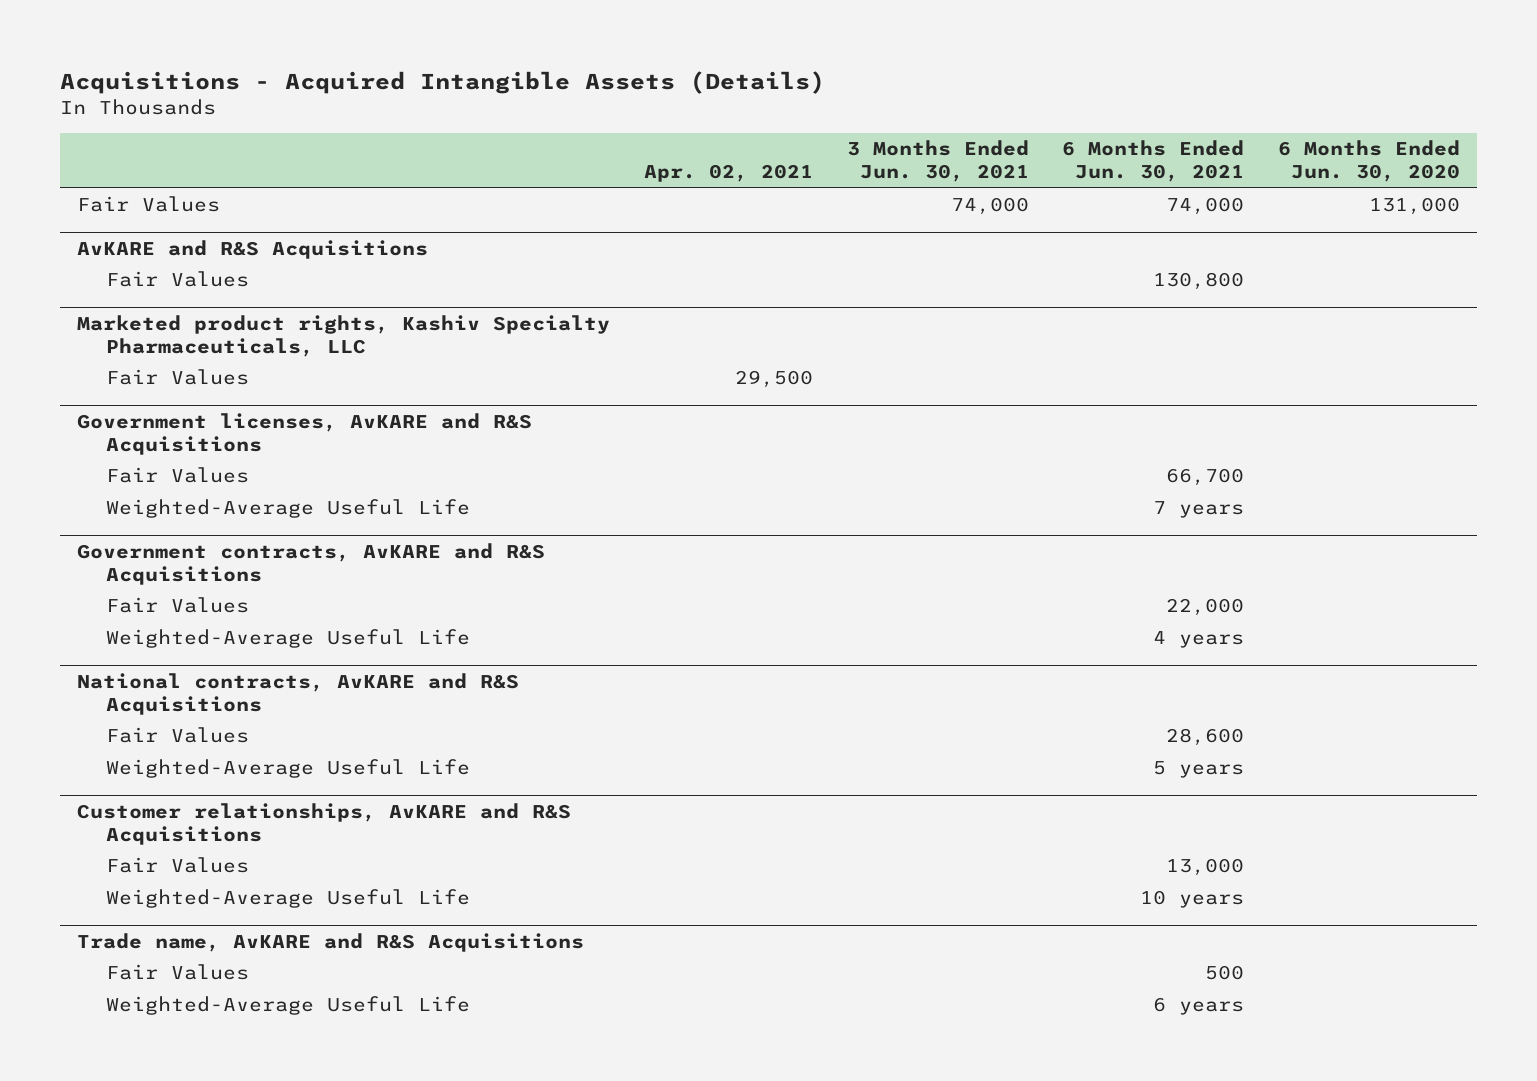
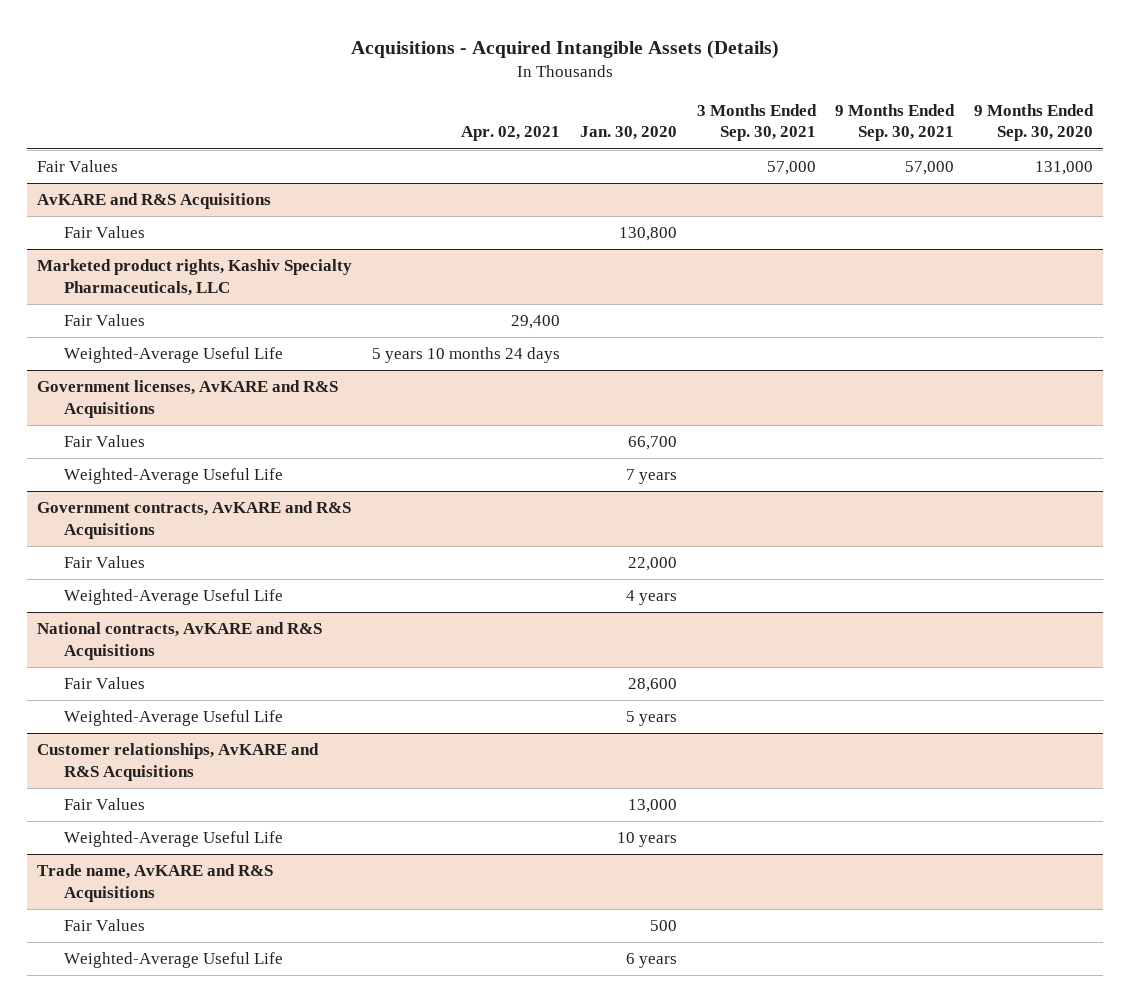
- | Apr. 02, 2021 | 3 Months Ended Jun. 30, 2021 | 6 Months Ended Jun. 30, 2021 | 6 Months Ended Jun. 30, 2020
+ | Apr. 02, 2021 | Jan. 30, 2020 | 3 Months Ended Sep. 30, 2021 | 9 Months Ended Sep. 30, 2021 | 9 Months Ended Sep. 30, 2020
@ Marketed product rights, Kashiv Specialty Pharmaceuticals, LLC
- Fair Values | 29,500 | | |
+ Fair Values | 29,400 | | | |
+ Weighted-Average Useful Life | 5 years 10 months 24 days | | | |

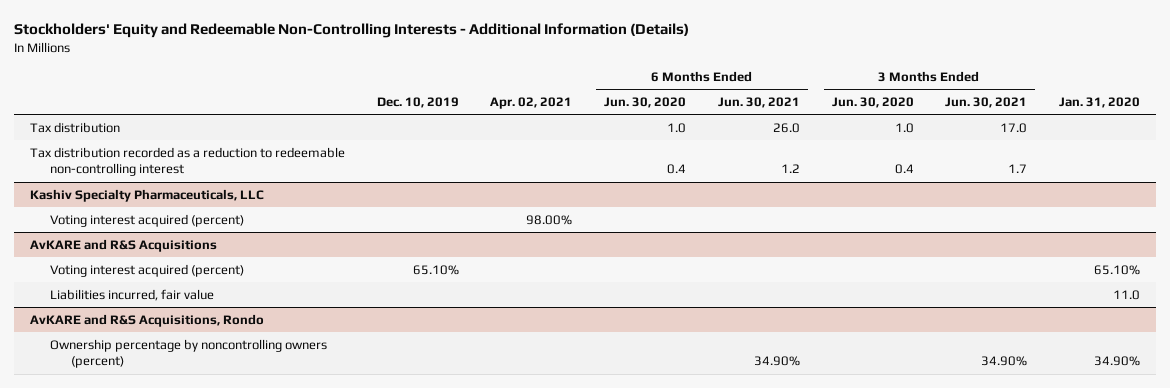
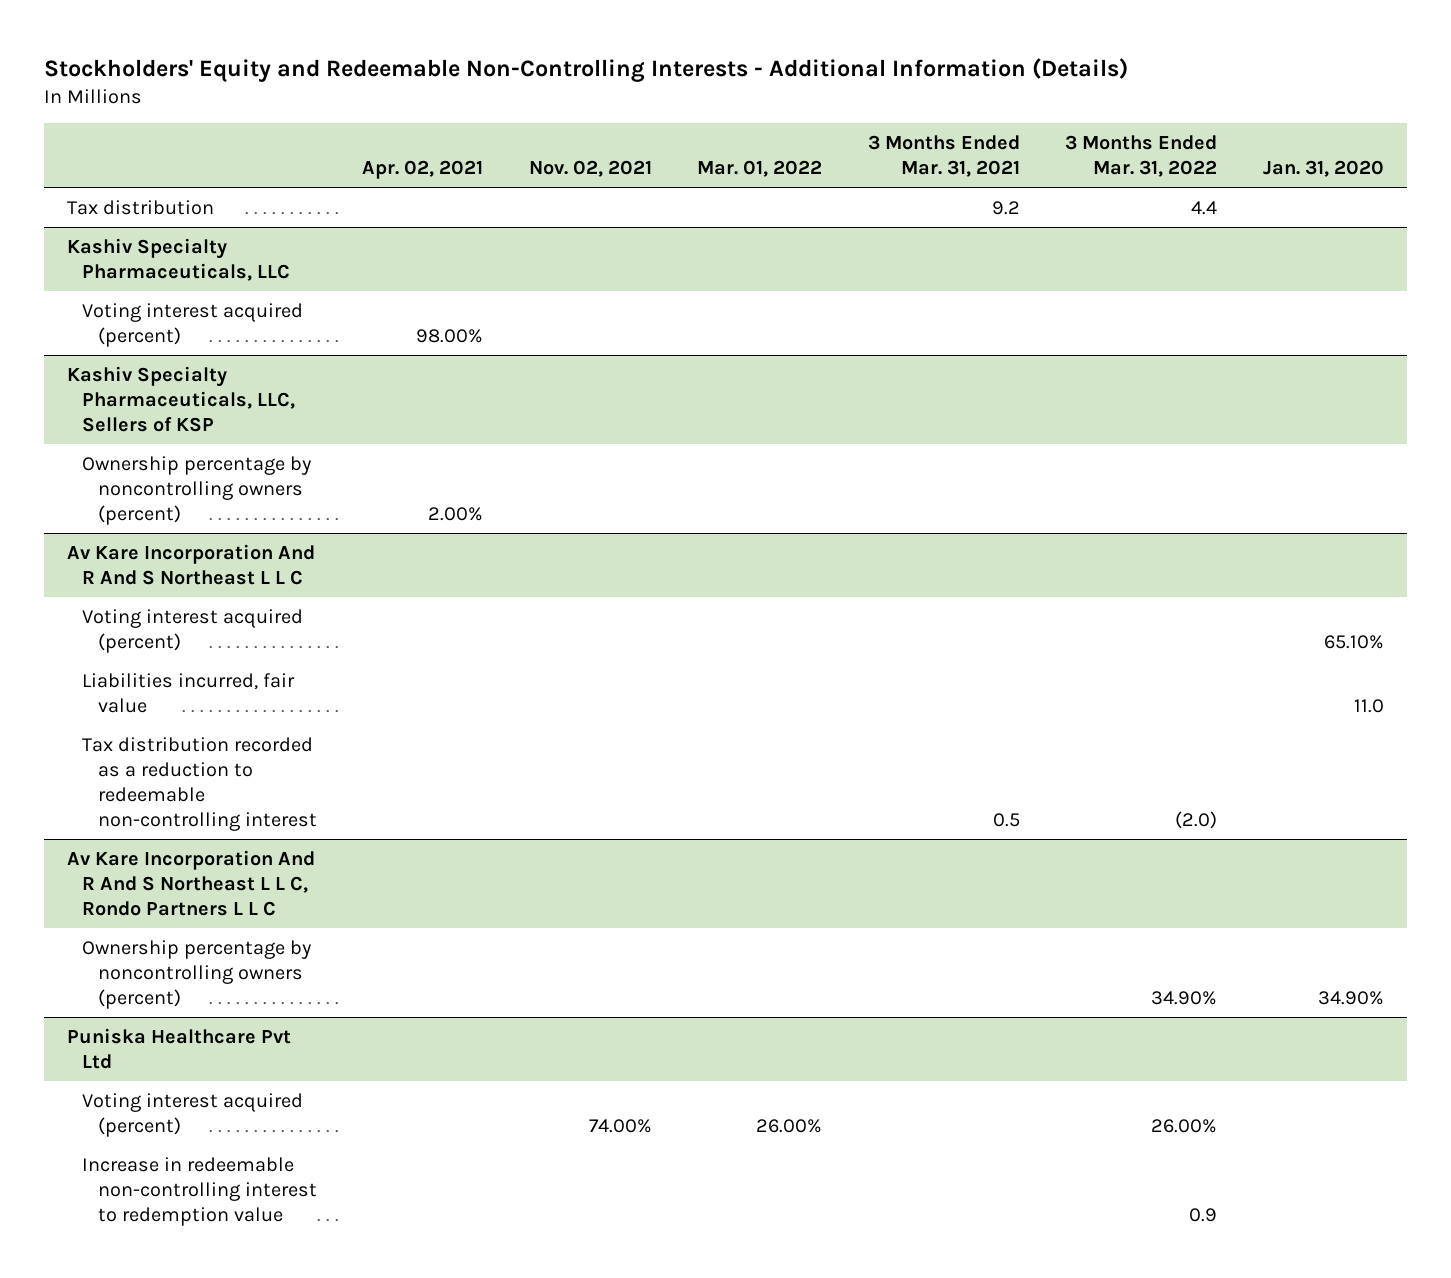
- | Dec. 10, 2019 | Apr. 02, 2021 | 6 Months Ended Jun. 30, 2020 | 6 Months Ended Jun. 30, 2021 | 3 Months Ended Jun. 30, 2020 | 3 Months Ended Jun. 30, 2021 | Jan. 31, 2020
+ | Apr. 02, 2021 | Nov. 02, 2021 | Mar. 01, 2022 | 3 Months Ended Mar. 31, 2021 | 3 Months Ended Mar. 31, 2022 | Jan. 31, 2020
- Tax distribution recorded as a reduction to redeemable non-controlling interest | | | 0.4 | 1.2 | 0.4 | 1.7 |
- AvKARE and R&S Acquisitions
+ Kashiv Specialty Pharmaceuticals, LLC, Sellers of KSP
+ Ownership percentage by noncontrolling owners (percent) | 2.00% | | | | |
+ Av Kare Incorporation And R And S Northeast L L C
- AvKARE and R&S Acquisitions, Rondo
+ Tax distribution recorded as a reduction to redeemable non-controlling interest | | | | 0.5 | (2.0) |
+ Av Kare Incorporation And R And S Northeast L L C, Rondo Partners L L C
+ Puniska Healthcare Pvt Ltd
+ Voting interest acquired (percent) | | 74.00% | 26.00% | | 26.00% |
+ Increase in redeemable non-controlling interest to redemption value | | | | | 0.9 |

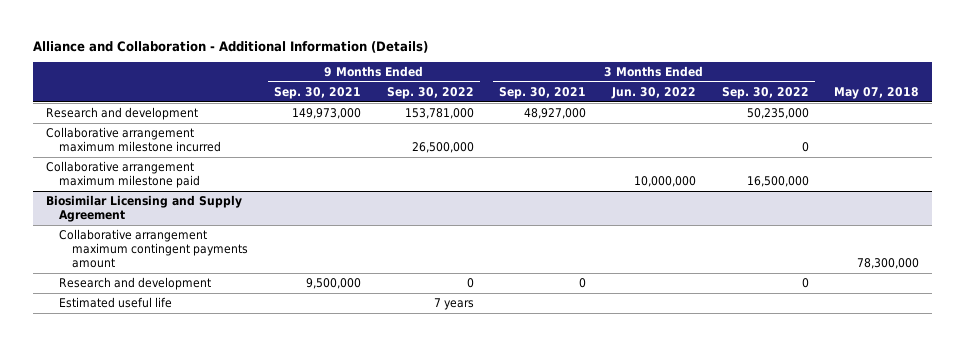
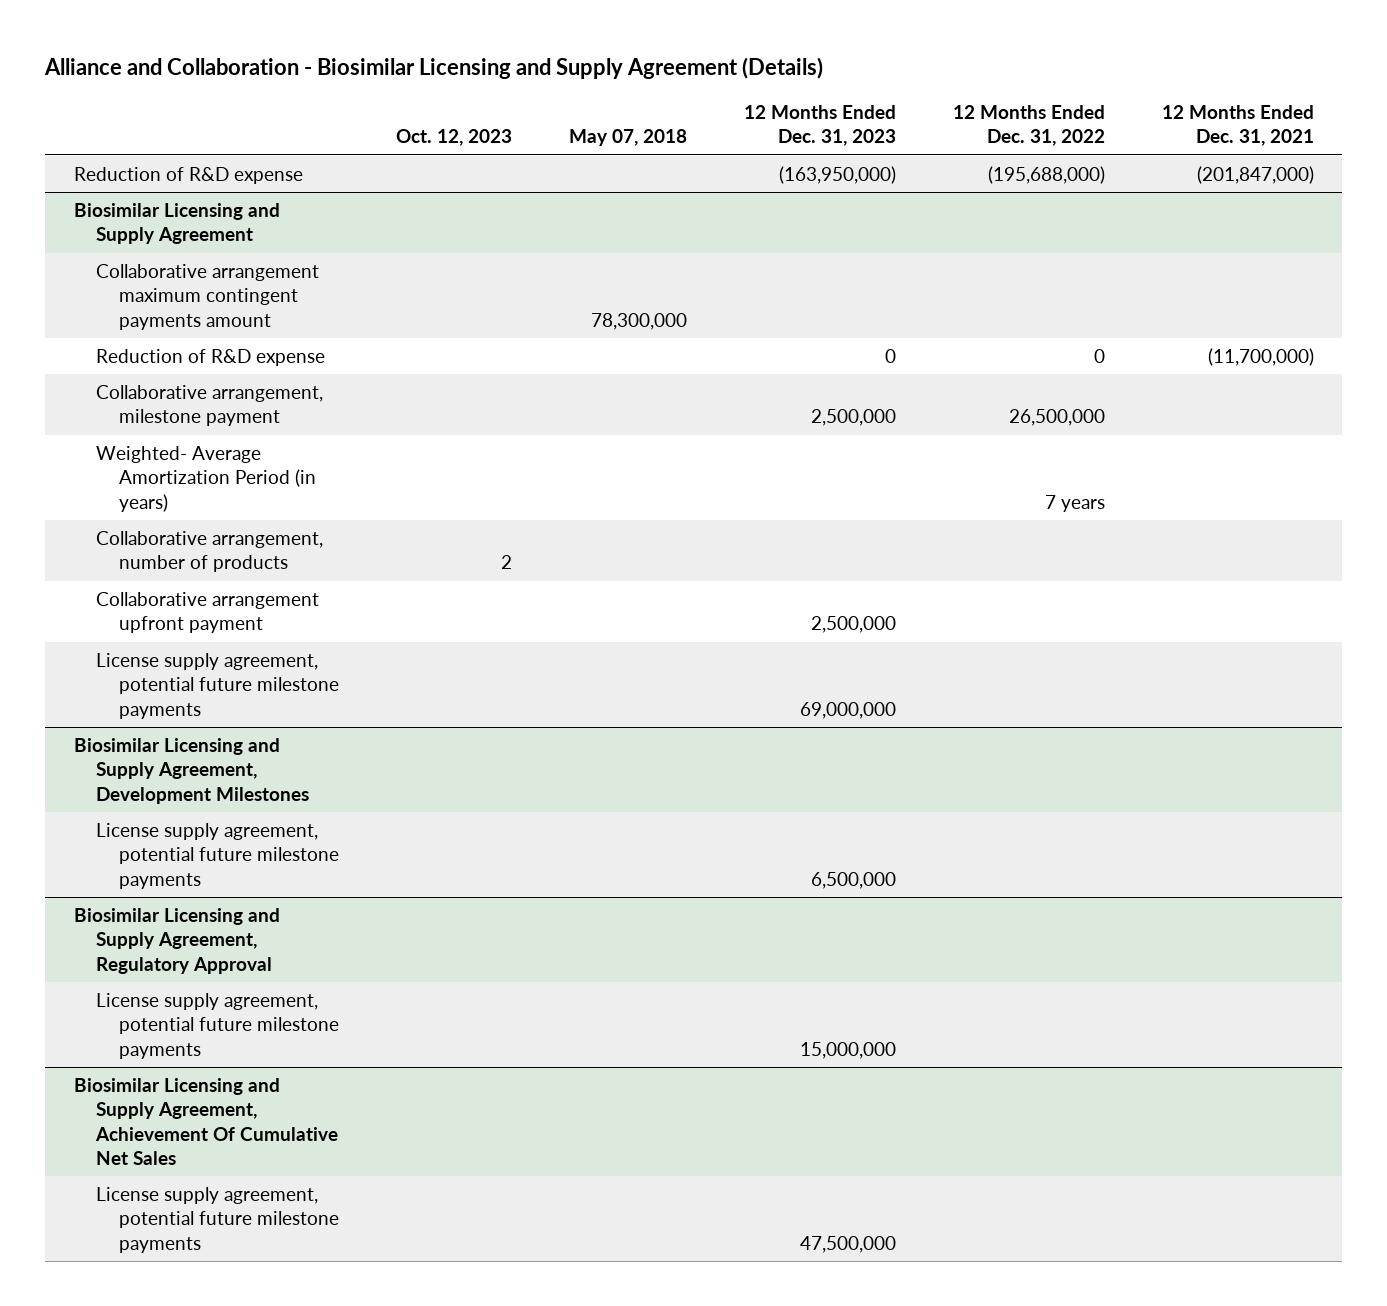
- Alliance and Collaboration - Additional Information (Details)
+ Alliance and Collaboration - Biosimilar Licensing and Supply Agreement (Details)
- | 9 Months Ended Sep. 30, 2021 | 9 Months Ended Sep. 30, 2022 | 3 Months Ended Sep. 30, 2021 | 3 Months Ended Jun. 30, 2022 | 3 Months Ended Sep. 30, 2022 | May 07, 2018
+ | Oct. 12, 2023 | May 07, 2018 | 12 Months Ended Dec. 31, 2023 | 12 Months Ended Dec. 31, 2022 | 12 Months Ended Dec. 31, 2021
- Research and development | 149,973,000 | 153,781,000 | 48,927,000 | | 50,235,000 |
- Collaborative arrangement maximum milestone incurred | | 26,500,000 | | | 0 |
- Collaborative arrangement maximum milestone paid | | | | 10,000,000 | 16,500,000 |
+ Reduction of R&D expense | | | (163,950,000) | (195,688,000) | (201,847,000)
@ Biosimilar Licensing and Supply Agreement
- Research and development | 9,500,000 | 0 | 0 | | 0 |
- Estimated useful life | | 7 years | | | |
+ Reduction of R&D expense | | | 0 | 0 | (11,700,000)
+ Collaborative arrangement, milestone payment | | | 2,500,000 | 26,500,000 |
+ Weighted- Average Amortization Period (in years) | | | | 7 years |
+ Collaborative arrangement, number of products | 2 | | | |
+ Collaborative arrangement upfront payment | | | 2,500,000 | |
+ License supply agreement, potential future milestone payments | | | 69,000,000 | |
+ Biosimilar Licensing and Supply Agreement, Development Milestones
+ License supply agreement, potential future milestone payments | | | 6,500,000 | |
+ Biosimilar Licensing and Supply Agreement, Regulatory Approval
+ License supply agreement, potential future milestone payments | | | 15,000,000 | |
+ Biosimilar Licensing and Supply Agreement, Achievement Of Cumulative Net Sales
+ License supply agreement, potential future milestone payments | | | 47,500,000 | |

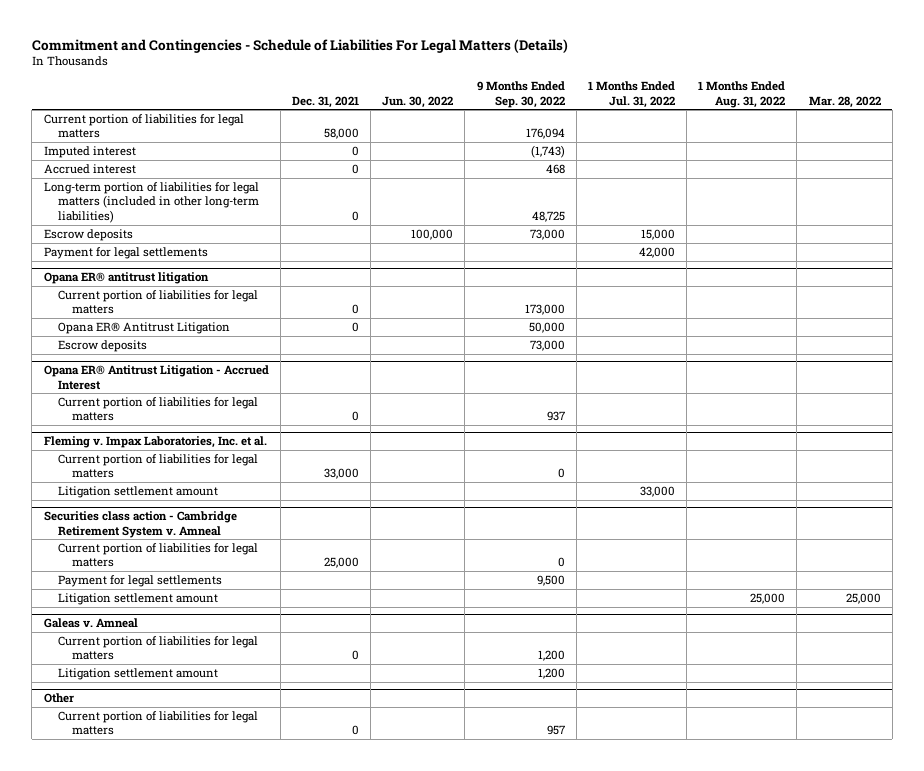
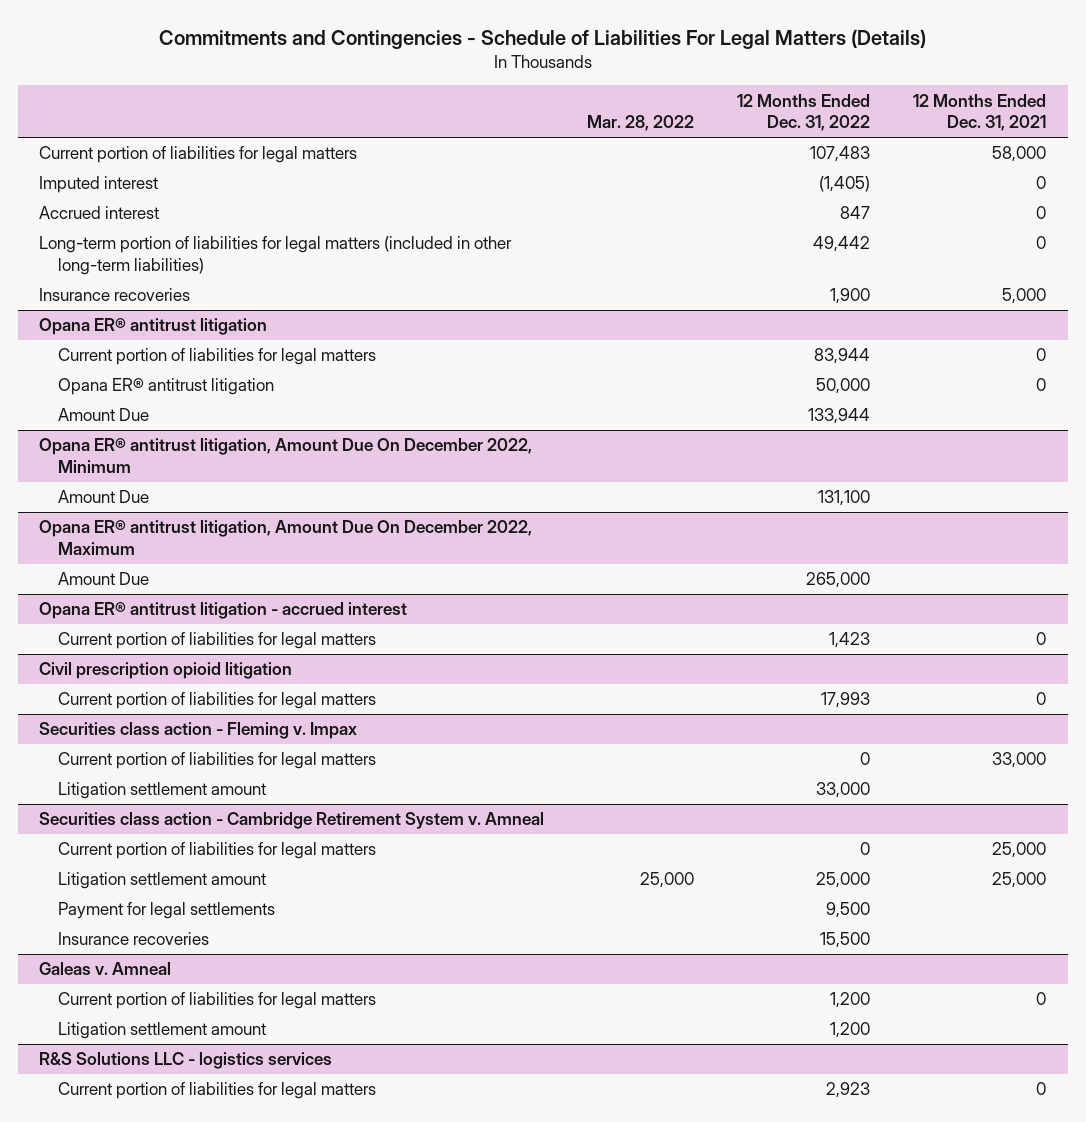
- Commitment and Contingencies - Schedule of Liabilities For Legal Matters (Details)
+ Commitments and Contingencies - Schedule of Liabilities For Legal Matters (Details)
- | Dec. 31, 2021 | Jun. 30, 2022 | 9 Months Ended Sep. 30, 2022 | 1 Months Ended Jul. 31, 2022 | 1 Months Ended Aug. 31, 2022 | Mar. 28, 2022
+ | Mar. 28, 2022 | 12 Months Ended Dec. 31, 2022 | 12 Months Ended Dec. 31, 2021
- Escrow deposits | | 100,000 | 73,000 | 15,000 | |
- Payment for legal settlements | | | | 42,000 | |
+ Insurance recoveries | | 1,900 | 5,000
@ Opana ER® antitrust litigation
- Opana ER® Antitrust Litigation | 0 | | 50,000 | | |
- Escrow deposits | | | 73,000 | | |
- Opana ER® Antitrust Litigation - Accrued Interest
@ Opana ER® antitrust litigation
+ Opana ER® antitrust litigation | | 50,000 | 0
+ Amount Due | | 133,944 |
+ Opana ER® antitrust litigation, Amount Due On December 2022, Minimum
+ Amount Due | | 131,100 |
+ Opana ER® antitrust litigation, Amount Due On December 2022, Maximum
+ Amount Due | | 265,000 |
+ Opana ER® antitrust litigation - accrued interest
- Fleming v. Impax Laboratories, Inc. et al.
+ Civil prescription opioid litigation
+ Current portion of liabilities for legal matters | | 17,993 | 0
+ Securities class action - Fleming v. Impax
@ Securities class action - Cambridge Retirement System v. Amneal
moved down: Payment for legal settlements | | 9,500 |
+ Insurance recoveries | | 15,500 |
- Other
+ R&S Solutions LLC - logistics services

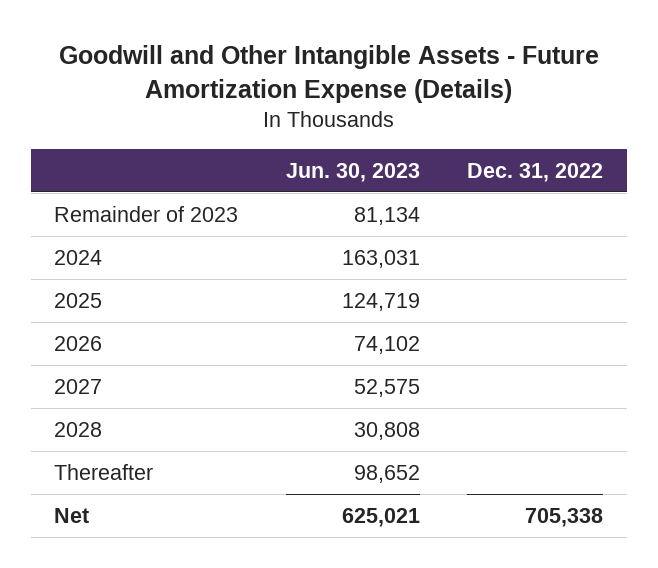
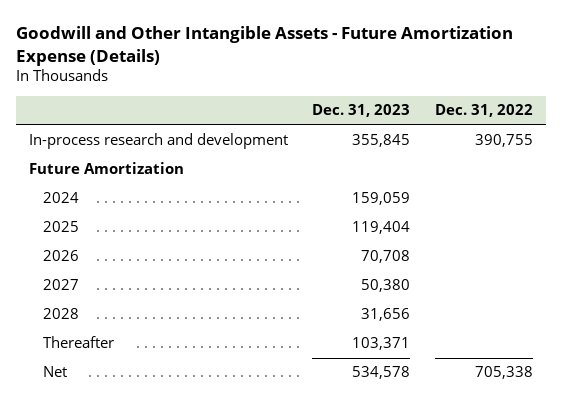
- | Jun. 30, 2023 | Dec. 31, 2022
+ | Dec. 31, 2023 | Dec. 31, 2022
- Remainder of 2023 | 81,134 |
+ In-process research and development | 355,845 | 390,755
+ Future Amortization

